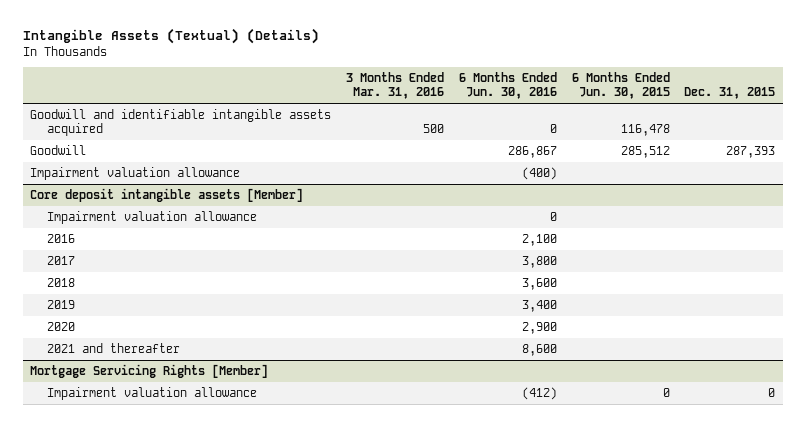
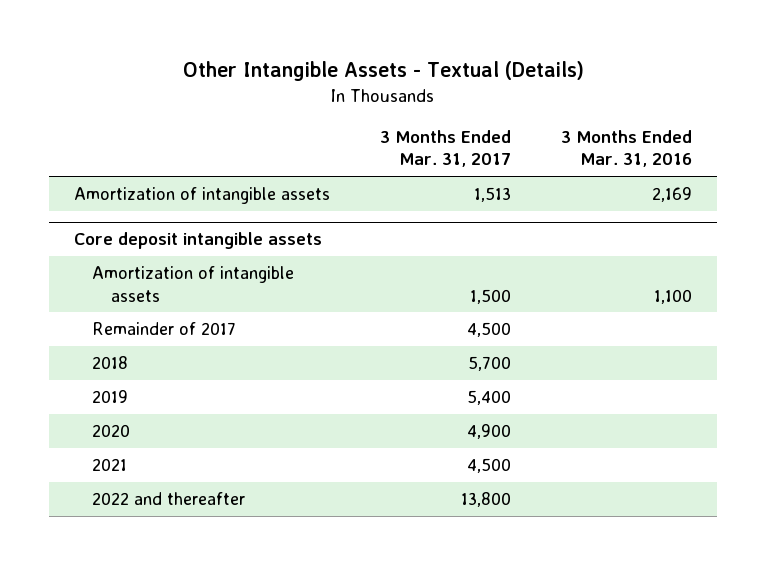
- Intangible Assets (Textual) (Details)
+ Other Intangible Assets - Textual (Details)
- | 3 Months Ended Mar. 31, 2016 | 6 Months Ended Jun. 30, 2016 | 6 Months Ended Jun. 30, 2015 | Dec. 31, 2015
+ | 3 Months Ended Mar. 31, 2017 | 3 Months Ended Mar. 31, 2016
- Goodwill and identifiable intangible assets acquired | 500 | 0 | 116,478 |
- Goodwill | | 286,867 | 285,512 | 287,393
- Impairment valuation allowance | | (400) | |
- Core deposit intangible assets [Member]
- Impairment valuation allowance | | 0 | |
- 2016 | | 2,100 | |
- 2017 | | 3,800 | |
+ Amortization of intangible assets | 1,513 | 2,169
+ Core deposit intangible assets
+ Amortization of intangible assets | 1,500 | 1,100
+ Remainder of 2017 | 4,500 |
- 2021 and thereafter | | 8,600 | |
- Mortgage Servicing Rights [Member]
- Impairment valuation allowance | | (412) | 0 | 0
+ 2021 | 4,500 |
+ 2022 and thereafter | 13,800 |

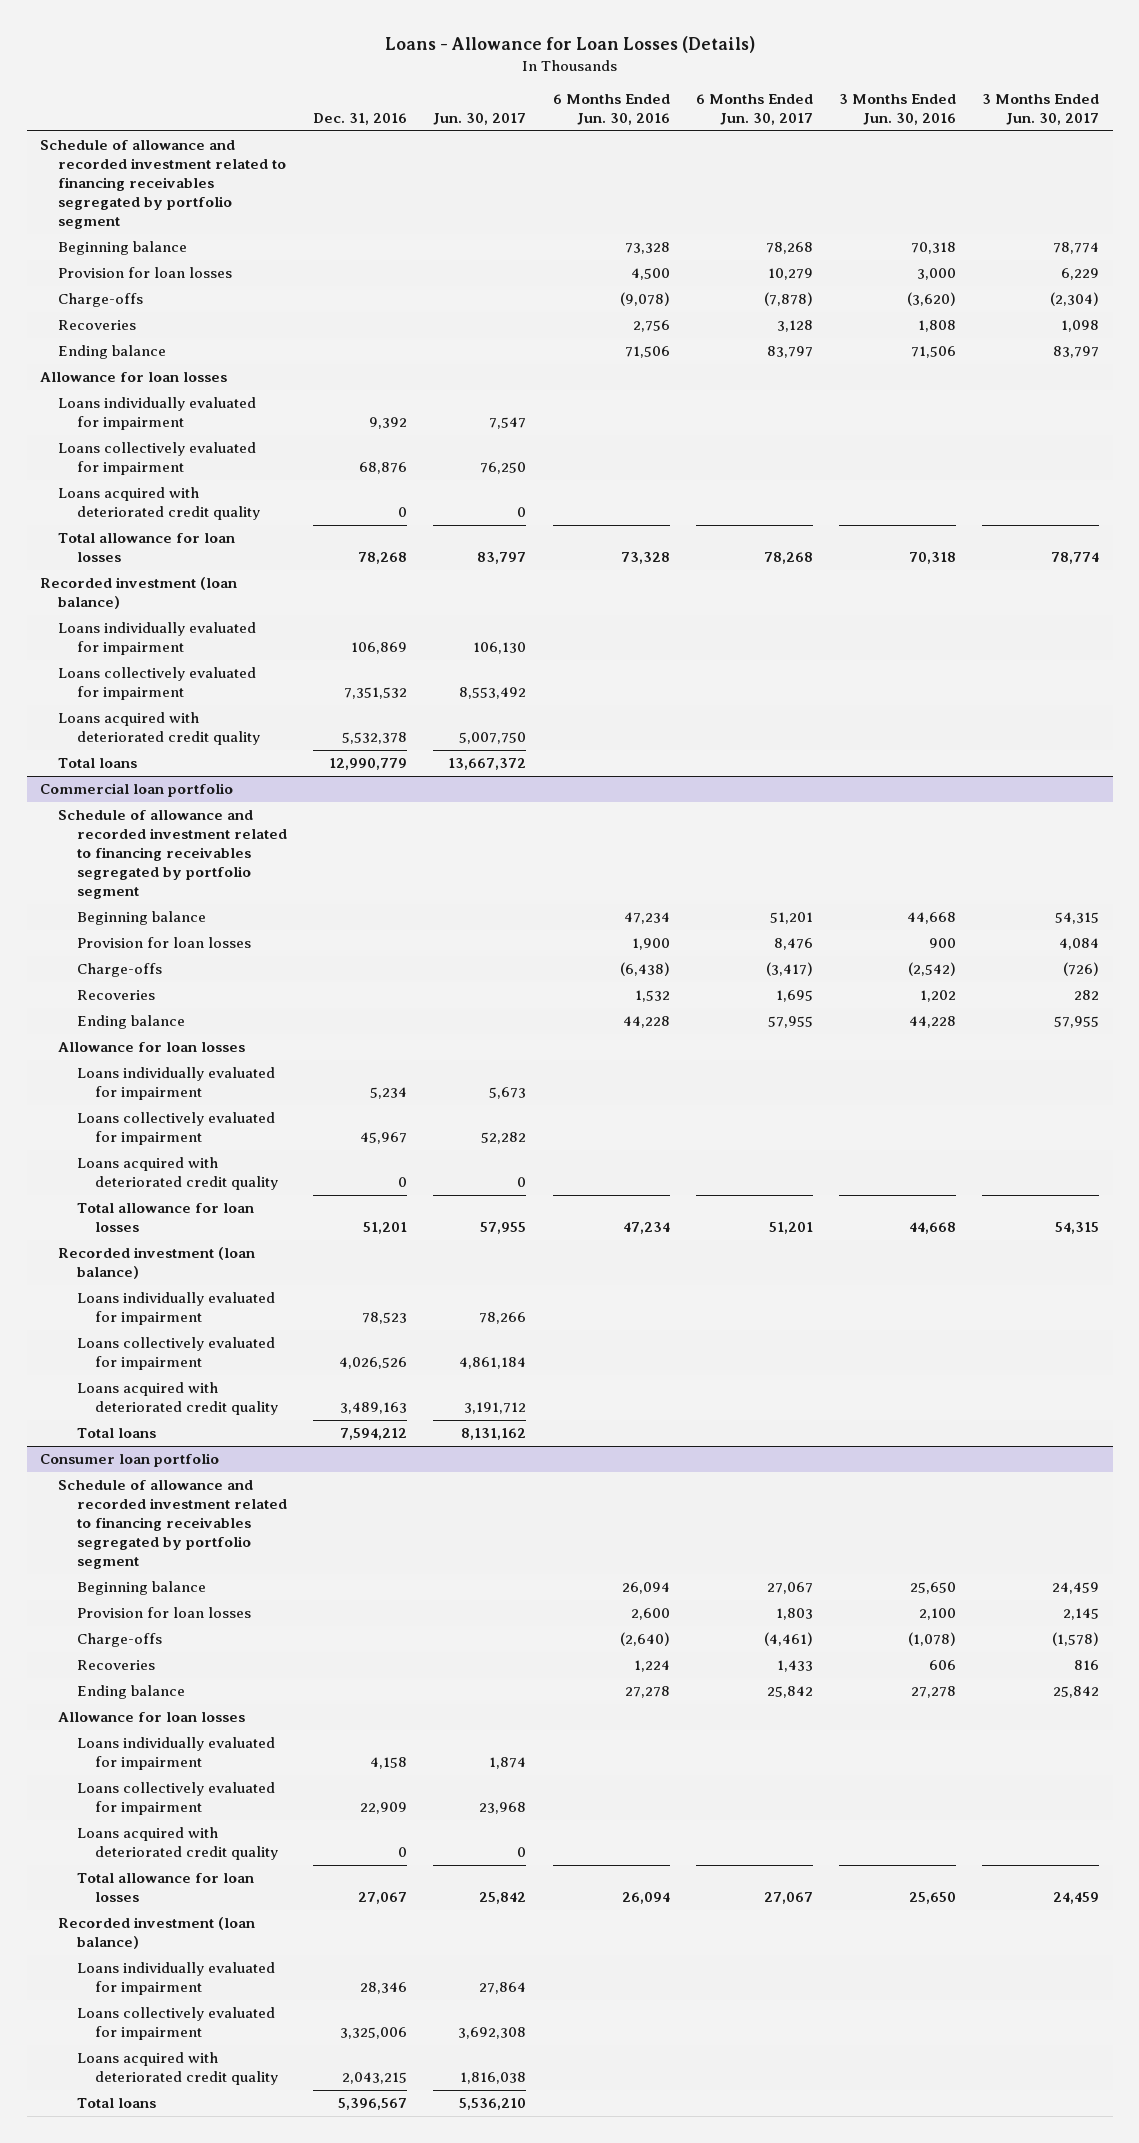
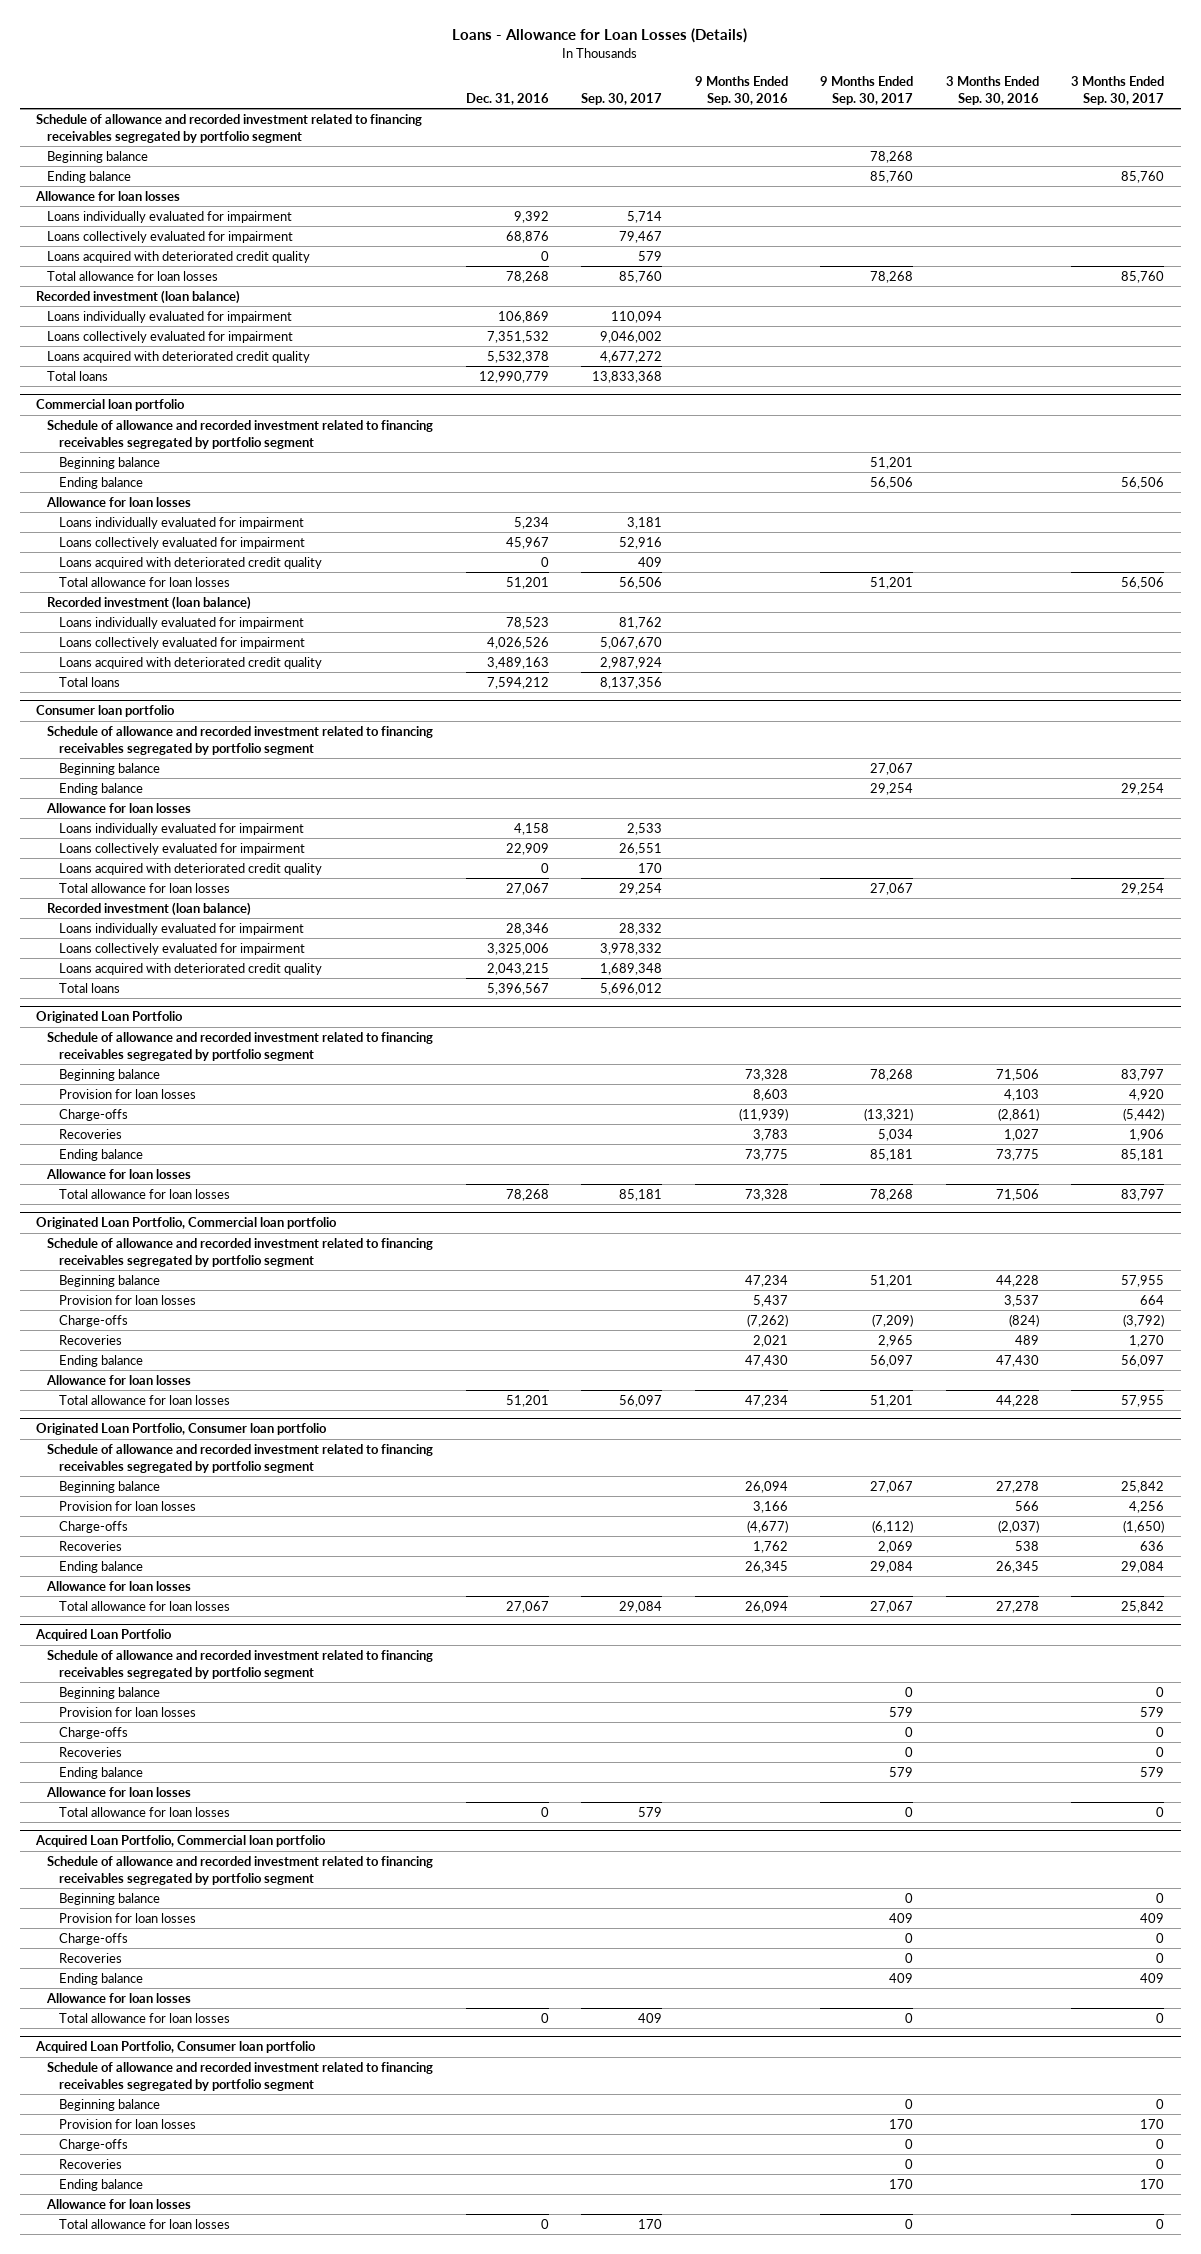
- | Dec. 31, 2016 | Jun. 30, 2017 | 6 Months Ended Jun. 30, 2016 | 6 Months Ended Jun. 30, 2017 | 3 Months Ended Jun. 30, 2016 | 3 Months Ended Jun. 30, 2017
+ | Dec. 31, 2016 | Sep. 30, 2017 | 9 Months Ended Sep. 30, 2016 | 9 Months Ended Sep. 30, 2017 | 3 Months Ended Sep. 30, 2016 | 3 Months Ended Sep. 30, 2017
- Provision for loan losses | | | 4,500 | 10,279 | 3,000 | 6,229
- Charge-offs | | | (9,078) | (7,878) | (3,620) | (2,304)
- Recoveries | | | 2,756 | 3,128 | 1,808 | 1,098
@ Commercial loan portfolio
- Provision for loan losses | | | 1,900 | 8,476 | 900 | 4,084
- Charge-offs | | | (6,438) | (3,417) | (2,542) | (726)
- Recoveries | | | 1,532 | 1,695 | 1,202 | 282
@ Consumer loan portfolio
- Provision for loan losses | | | 2,600 | 1,803 | 2,100 | 2,145
- Charge-offs | | | (2,640) | (4,461) | (1,078) | (1,578)
- Recoveries | | | 1,224 | 1,433 | 606 | 816
+ Originated Loan Portfolio
+ Schedule of allowance and recorded investment related to financing receivables segregated by portfolio segment
+ Beginning balance | | | 73,328 | 78,268 | 71,506 | 83,797
+ Provision for loan losses | | | 8,603 | | 4,103 | 4,920
+ Charge-offs | | | (11,939) | (13,321) | (2,861) | (5,442)
+ Recoveries | | | 3,783 | 5,034 | 1,027 | 1,906
+ Ending balance | | | 73,775 | 85,181 | 73,775 | 85,181
+ Allowance for loan losses
+ Total allowance for loan losses | 78,268 | 85,181 | 73,328 | 78,268 | 71,506 | 83,797
+ Originated Loan Portfolio, Commercial loan portfolio
+ Schedule of allowance and recorded investment related to financing receivables segregated by portfolio segment
+ Beginning balance | | | 47,234 | 51,201 | 44,228 | 57,955
+ Provision for loan losses | | | 5,437 | | 3,537 | 664
+ Charge-offs | | | (7,262) | (7,209) | (824) | (3,792)
+ Recoveries | | | 2,021 | 2,965 | 489 | 1,270
+ Ending balance | | | 47,430 | 56,097 | 47,430 | 56,097
+ Allowance for loan losses
+ Total allowance for loan losses | 51,201 | 56,097 | 47,234 | 51,201 | 44,228 | 57,955
+ Originated Loan Portfolio, Consumer loan portfolio
+ Schedule of allowance and recorded investment related to financing receivables segregated by portfolio segment
+ Beginning balance | | | 26,094 | 27,067 | 27,278 | 25,842
+ Provision for loan losses | | | 3,166 | | 566 | 4,256
+ Charge-offs | | | (4,677) | (6,112) | (2,037) | (1,650)
+ Recoveries | | | 1,762 | 2,069 | 538 | 636
+ Ending balance | | | 26,345 | 29,084 | 26,345 | 29,084
+ Allowance for loan losses
+ Total allowance for loan losses | 27,067 | 29,084 | 26,094 | 27,067 | 27,278 | 25,842
+ Acquired Loan Portfolio
+ Schedule of allowance and recorded investment related to financing receivables segregated by portfolio segment
+ Beginning balance | | | | 0 | | 0
+ Provision for loan losses | | | | 579 | | 579
+ Charge-offs | | | | 0 | | 0
+ Recoveries | | | | 0 | | 0
+ Ending balance | | | | 579 | | 579
+ Allowance for loan losses
+ Total allowance for loan losses | 0 | 579 | | 0 | | 0
+ Acquired Loan Portfolio, Commercial loan portfolio
+ Schedule of allowance and recorded investment related to financing receivables segregated by portfolio segment
+ Beginning balance | | | | 0 | | 0
+ Provision for loan losses | | | | 409 | | 409
+ Charge-offs | | | | 0 | | 0
+ Recoveries | | | | 0 | | 0
+ Ending balance | | | | 409 | | 409
+ Allowance for loan losses
+ Total allowance for loan losses | 0 | 409 | | 0 | | 0
+ Acquired Loan Portfolio, Consumer loan portfolio
+ Schedule of allowance and recorded investment related to financing receivables segregated by portfolio segment
+ Beginning balance | | | | 0 | | 0
+ Provision for loan losses | | | | 170 | | 170
+ Charge-offs | | | | 0 | | 0
+ Recoveries | | | | 0 | | 0
+ Ending balance | | | | 170 | | 170
+ Allowance for loan losses
+ Total allowance for loan losses | 0 | 170 | | 0 | | 0

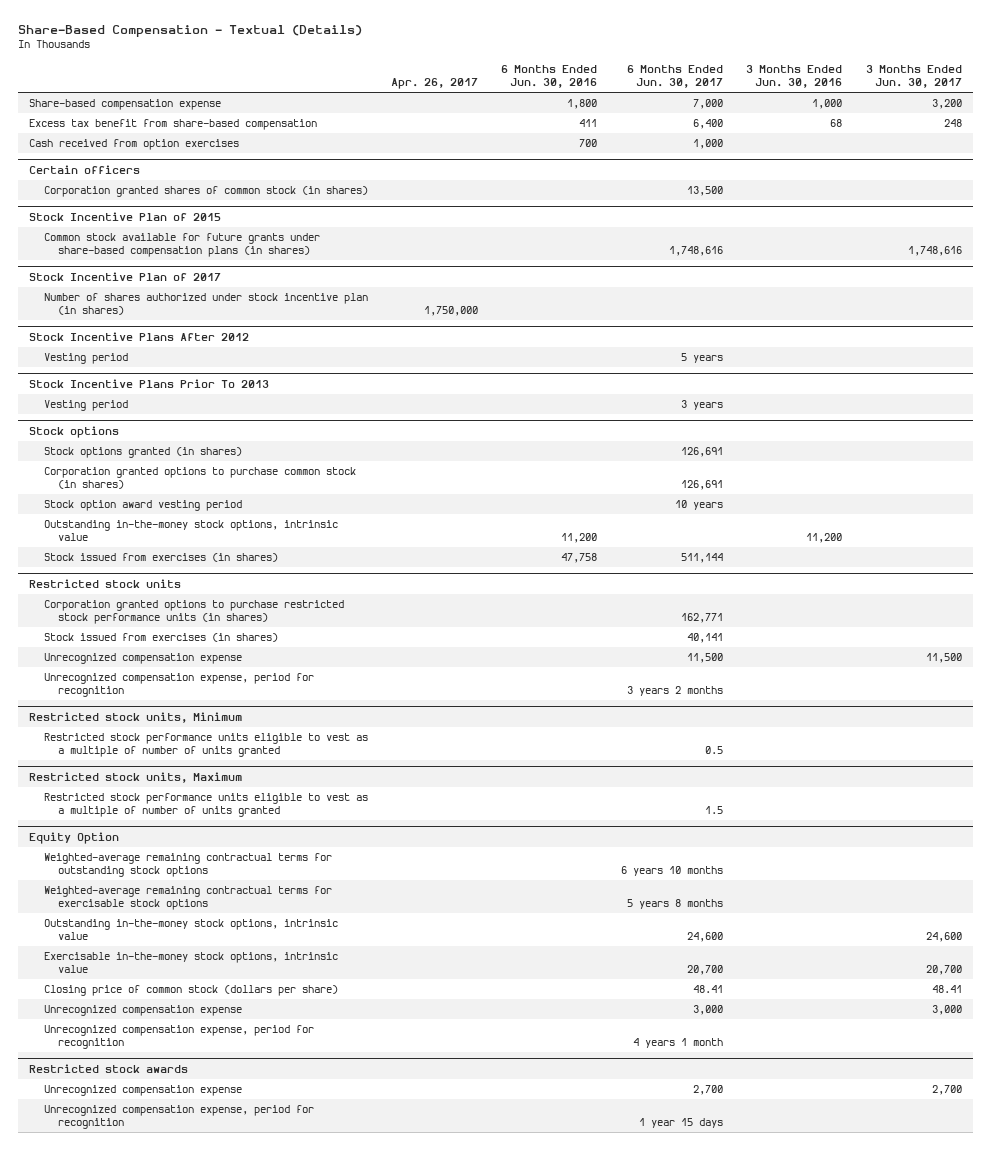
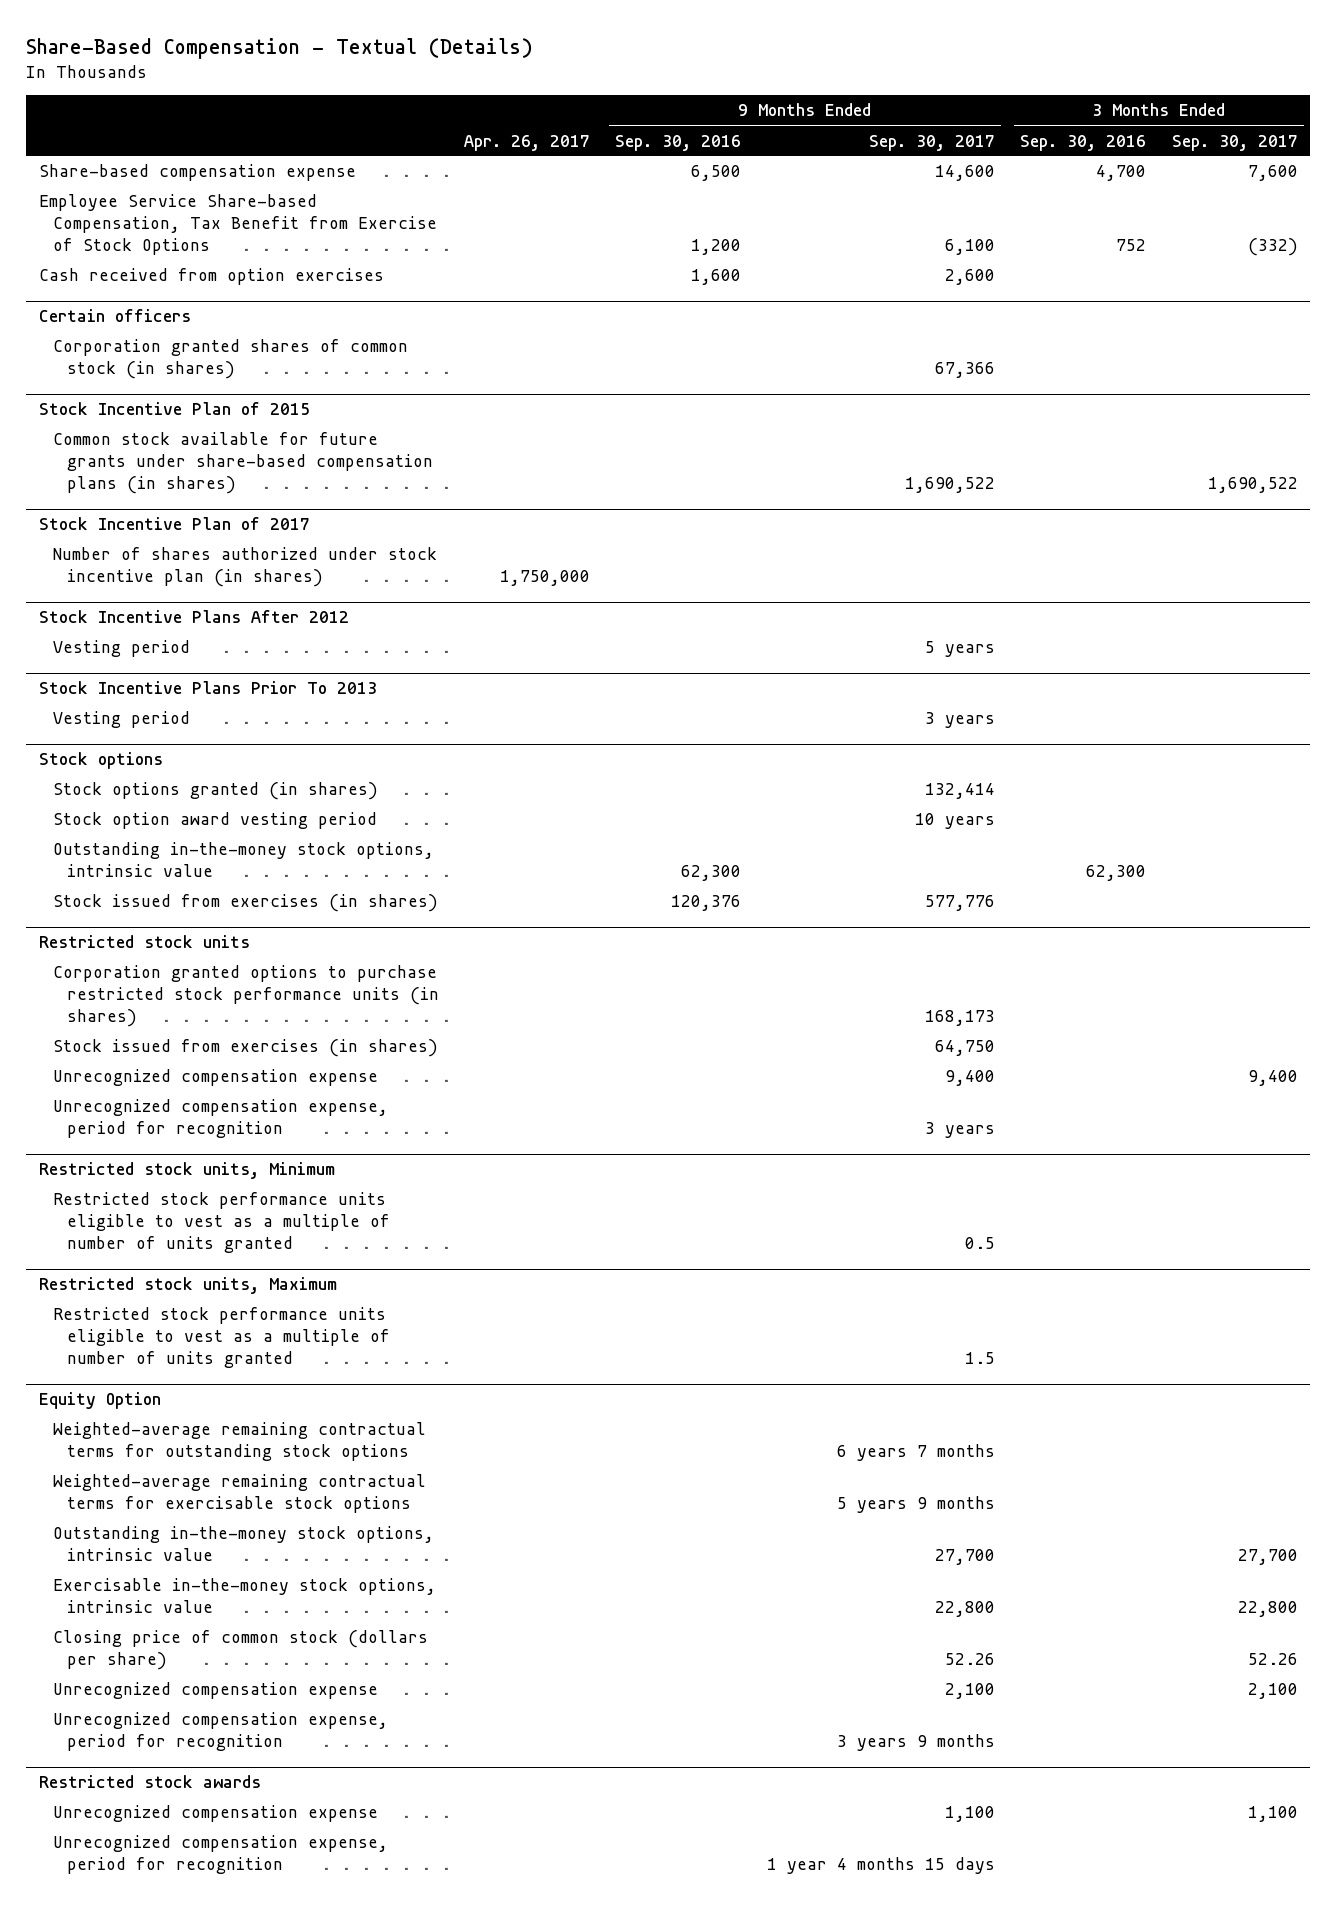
- | Apr. 26, 2017 | 6 Months Ended Jun. 30, 2016 | 6 Months Ended Jun. 30, 2017 | 3 Months Ended Jun. 30, 2016 | 3 Months Ended Jun. 30, 2017
+ | Apr. 26, 2017 | 9 Months Ended Sep. 30, 2016 | 9 Months Ended Sep. 30, 2017 | 3 Months Ended Sep. 30, 2016 | 3 Months Ended Sep. 30, 2017
- Excess tax benefit from share-based compensation | | 411 | 6,400 | 68 | 248
+ Employee Service Share-based Compensation, Tax Benefit from Exercise of Stock Options | | 1,200 | 6,100 | 752 | (332)
@ Stock options
- Corporation granted options to purchase common stock (in shares) | | | 126,691 | |

